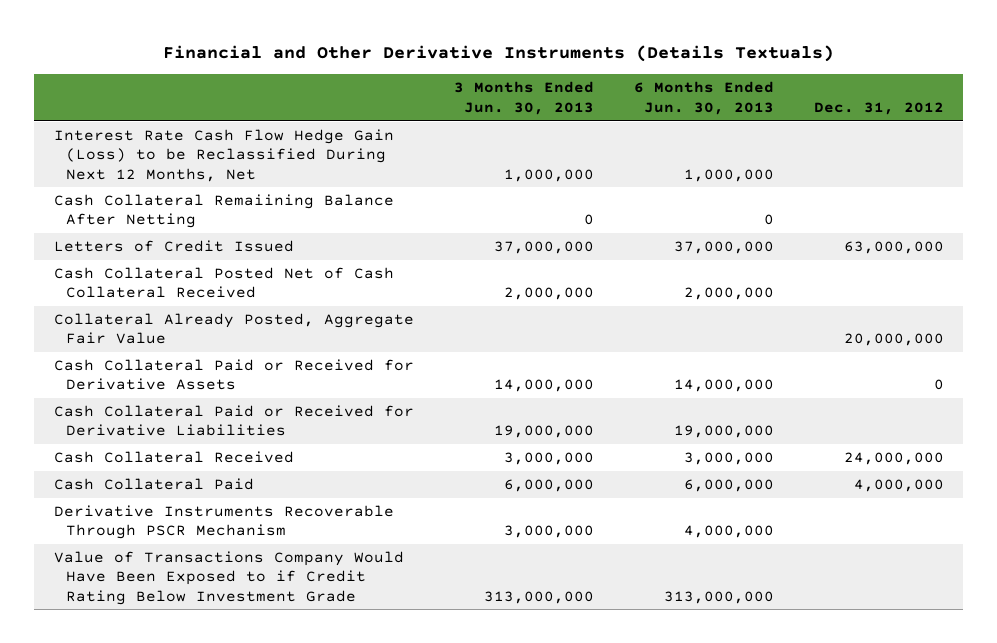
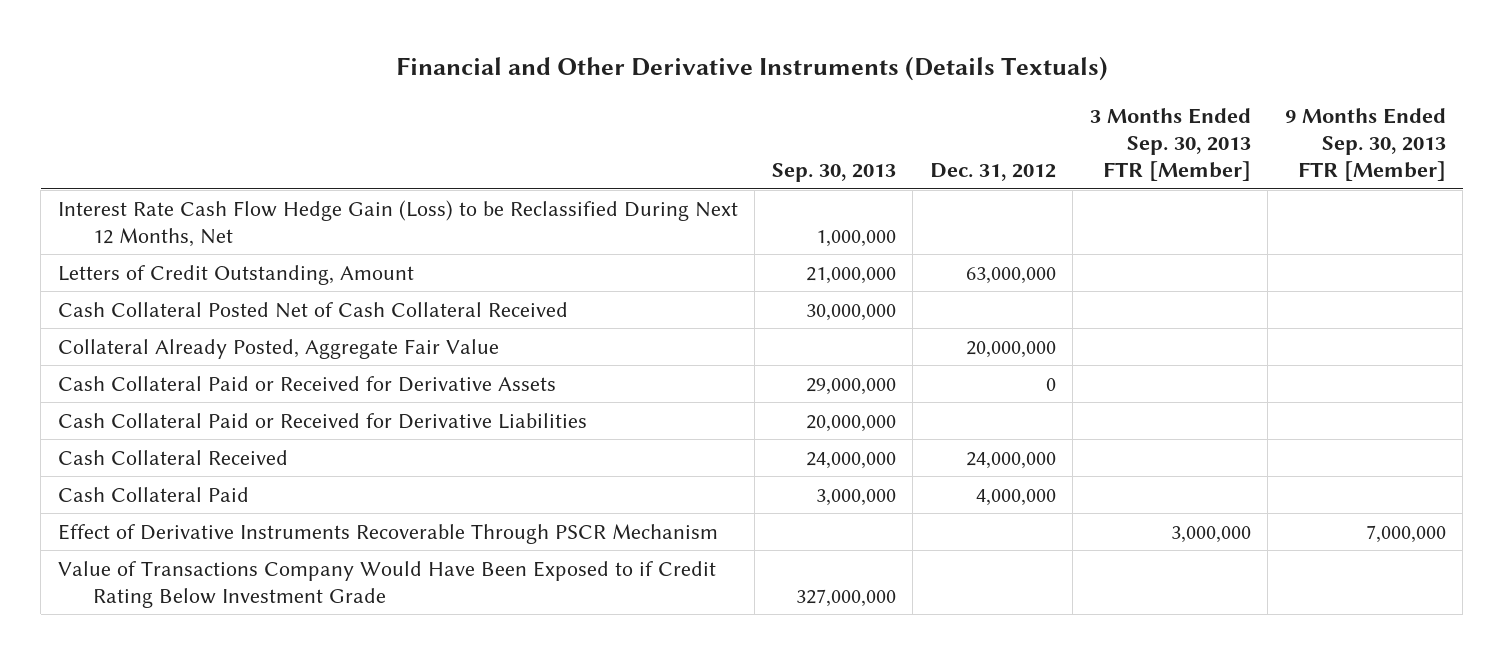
- | 3 Months Ended Jun. 30, 2013 | 6 Months Ended Jun. 30, 2013 | Dec. 31, 2012
+ | Sep. 30, 2013 | Dec. 31, 2012 | 3 Months Ended Sep. 30, 2013 FTR [Member] | 9 Months Ended Sep. 30, 2013 FTR [Member]
- Cash Collateral Remaiining Balance After Netting | 0 | 0 |
- Letters of Credit Issued | 37,000,000 | 37,000,000 | 63,000,000
+ Letters of Credit Outstanding, Amount | 21,000,000 | 63,000,000 | |
- Derivative Instruments Recoverable Through PSCR Mechanism | 3,000,000 | 4,000,000 |
+ Effect of Derivative Instruments Recoverable Through PSCR Mechanism | | | 3,000,000 | 7,000,000

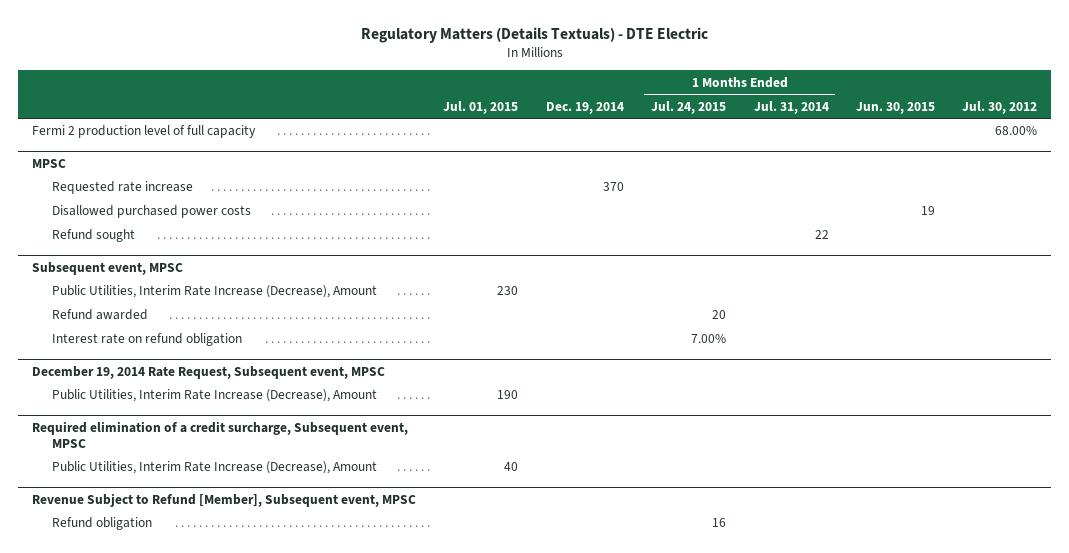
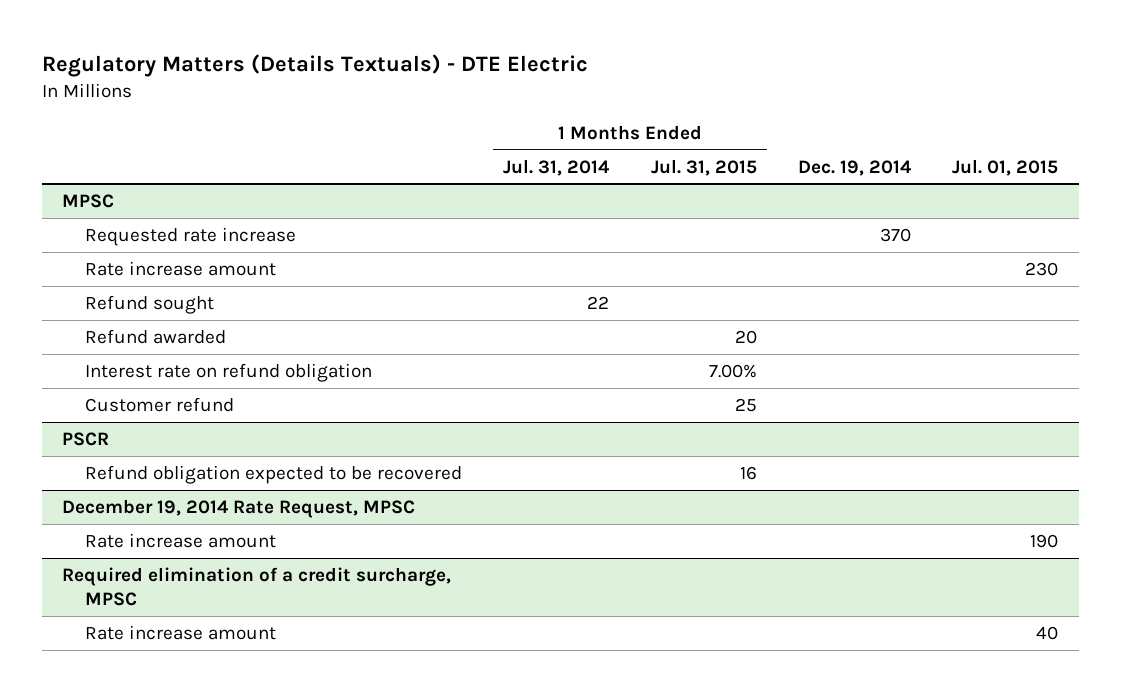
- | Jul. 01, 2015 | Dec. 19, 2014 | 1 Months Ended Jul. 24, 2015 | 1 Months Ended Jul. 31, 2014 | Jun. 30, 2015 | Jul. 30, 2012
+ | 1 Months Ended Jul. 31, 2014 | 1 Months Ended Jul. 31, 2015 | Dec. 19, 2014 | Jul. 01, 2015
- Fermi 2 production level of full capacity | | | | | | 68.00%
@ MPSC
- Disallowed purchased power costs | | | | | 19 |
+ Rate increase amount | | | | 230
- Subsequent event, MPSC
- Public Utilities, Interim Rate Increase (Decrease), Amount | 230 | | | | |
- Refund awarded | | | 20 | | |
- Interest rate on refund obligation | | | 7.00% | | |
- December 19, 2014 Rate Request, Subsequent event, MPSC
- Public Utilities, Interim Rate Increase (Decrease), Amount | 190 | | | | |
- Required elimination of a credit surcharge, Subsequent event, MPSC
- Public Utilities, Interim Rate Increase (Decrease), Amount | 40 | | | | |
- Revenue Subject to Refund [Member], Subsequent event, MPSC
- Refund obligation | | | 16 | | |
@ MPSC
+ Refund awarded | | 20 | |
+ Interest rate on refund obligation | | 7.00% | |
+ Customer refund | | 25 | |
+ PSCR
+ Refund obligation expected to be recovered | | 16 | |
+ December 19, 2014 Rate Request, MPSC
+ Rate increase amount | | | | 190
+ Required elimination of a credit surcharge, MPSC
+ Rate increase amount | | | | 40

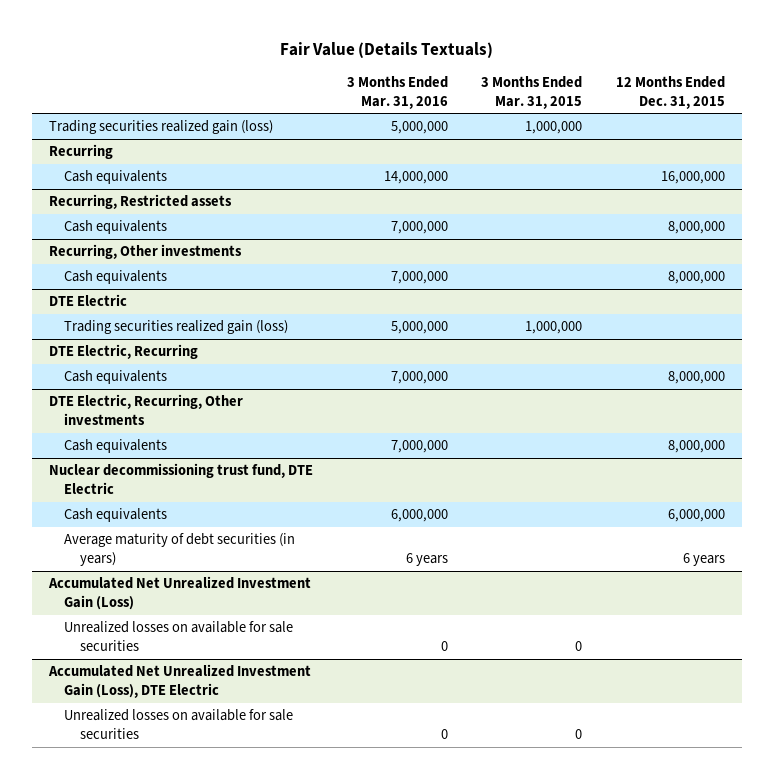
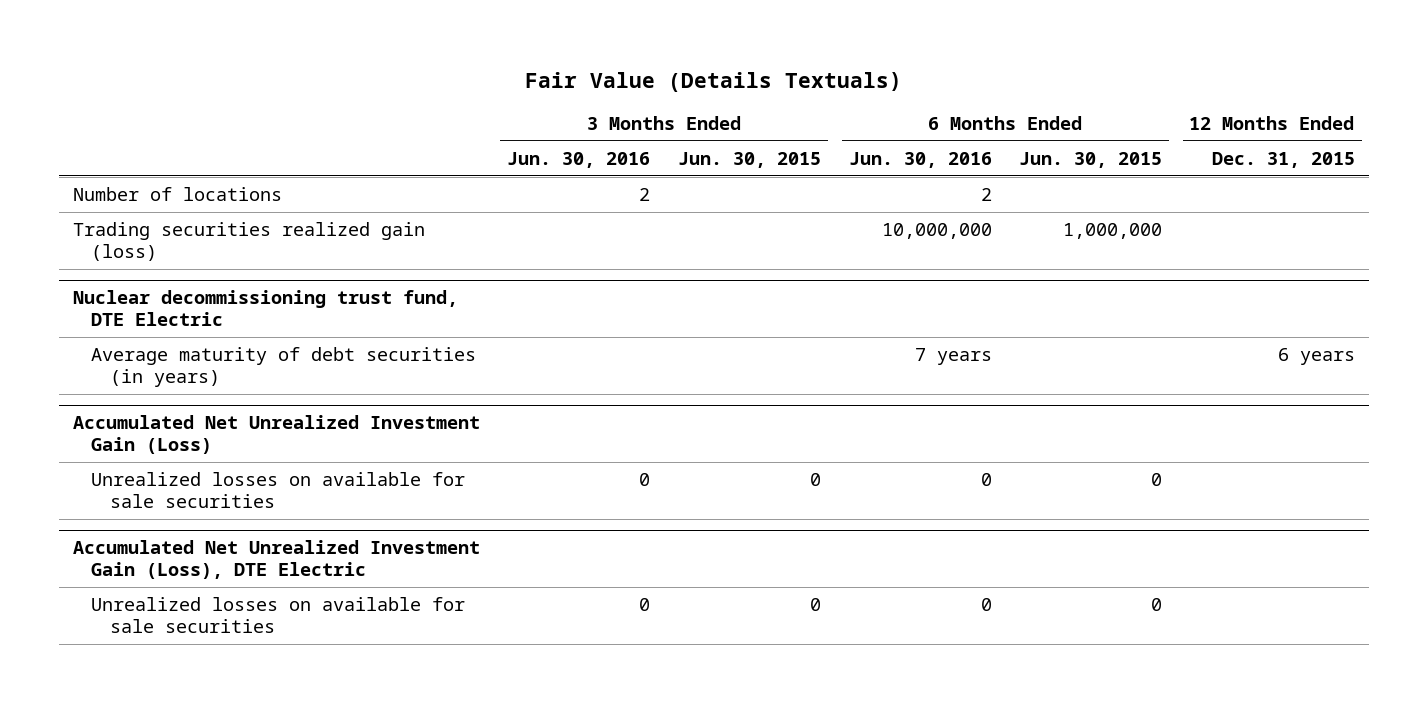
- | 3 Months Ended Mar. 31, 2016 | 3 Months Ended Mar. 31, 2015 | 12 Months Ended Dec. 31, 2015
+ | 3 Months Ended Jun. 30, 2016 | 3 Months Ended Jun. 30, 2015 | 6 Months Ended Jun. 30, 2016 | 6 Months Ended Jun. 30, 2015 | 12 Months Ended Dec. 31, 2015
+ Number of locations | 2 | | 2 | |
- Recurring
- Cash equivalents | 14,000,000 | | 16,000,000
- Recurring, Restricted assets
- Cash equivalents | 7,000,000 | | 8,000,000
- Recurring, Other investments
- Cash equivalents | 7,000,000 | | 8,000,000
- DTE Electric
- Trading securities realized gain (loss) | 5,000,000 | 1,000,000 |
- DTE Electric, Recurring
- Cash equivalents | 7,000,000 | | 8,000,000
- DTE Electric, Recurring, Other investments
- Cash equivalents | 7,000,000 | | 8,000,000
@ Nuclear decommissioning trust fund, DTE Electric
- Cash equivalents | 6,000,000 | | 6,000,000

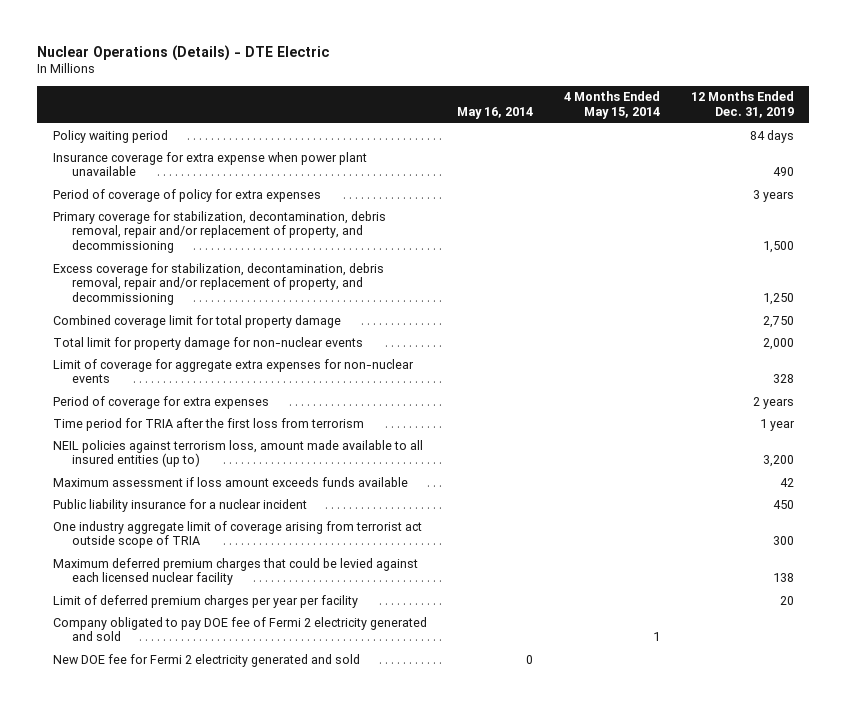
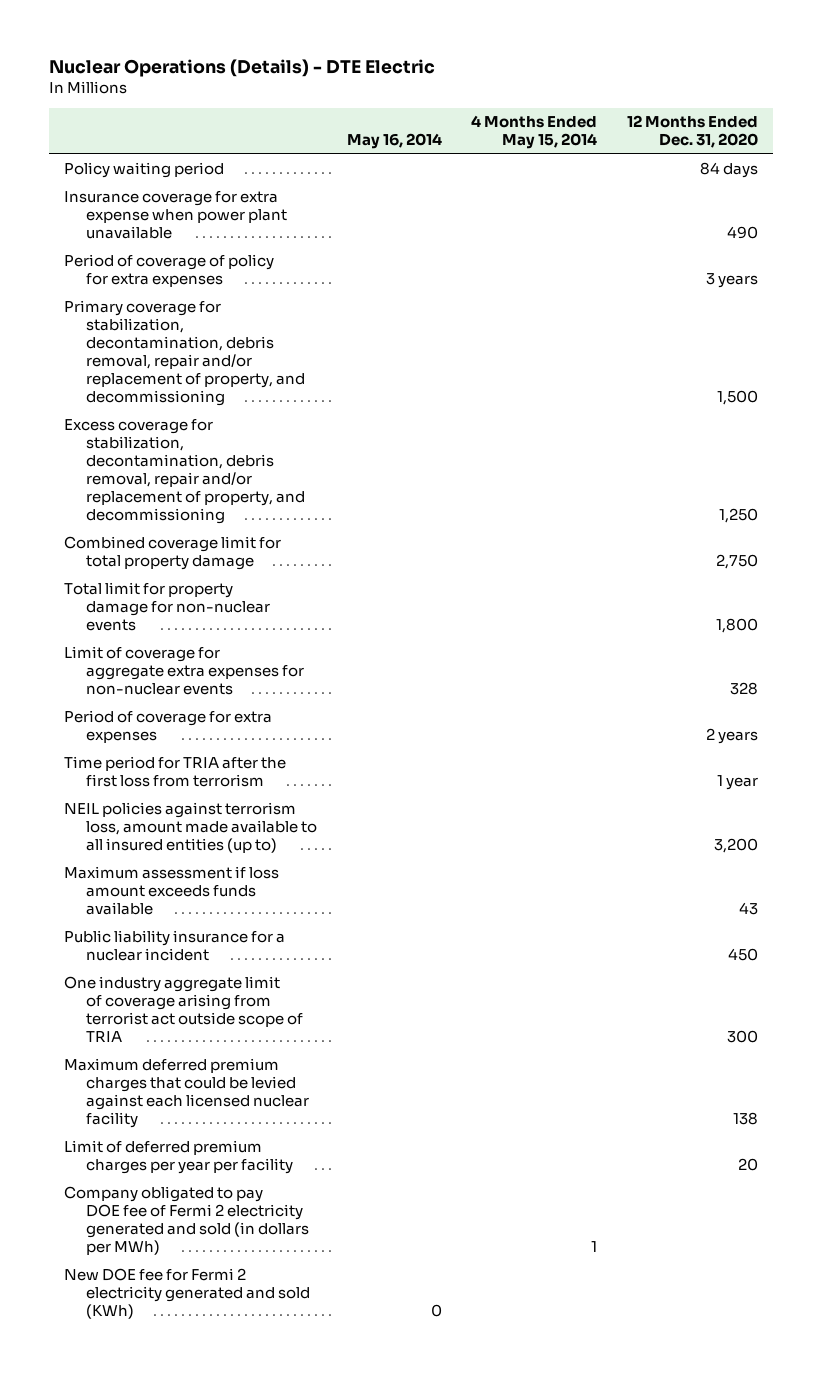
- | May 16, 2014 | 4 Months Ended May 15, 2014 | 12 Months Ended Dec. 31, 2019
+ | May 16, 2014 | 4 Months Ended May 15, 2014 | 12 Months Ended Dec. 31, 2020
- Company obligated to pay DOE fee of Fermi 2 electricity generated and sold | | 1 |
- New DOE fee for Fermi 2 electricity generated and sold | 0 | |
+ Company obligated to pay DOE fee of Fermi 2 electricity generated and sold (in dollars per MWh) | | 1 |
+ New DOE fee for Fermi 2 electricity generated and sold (KWh) | 0 | |

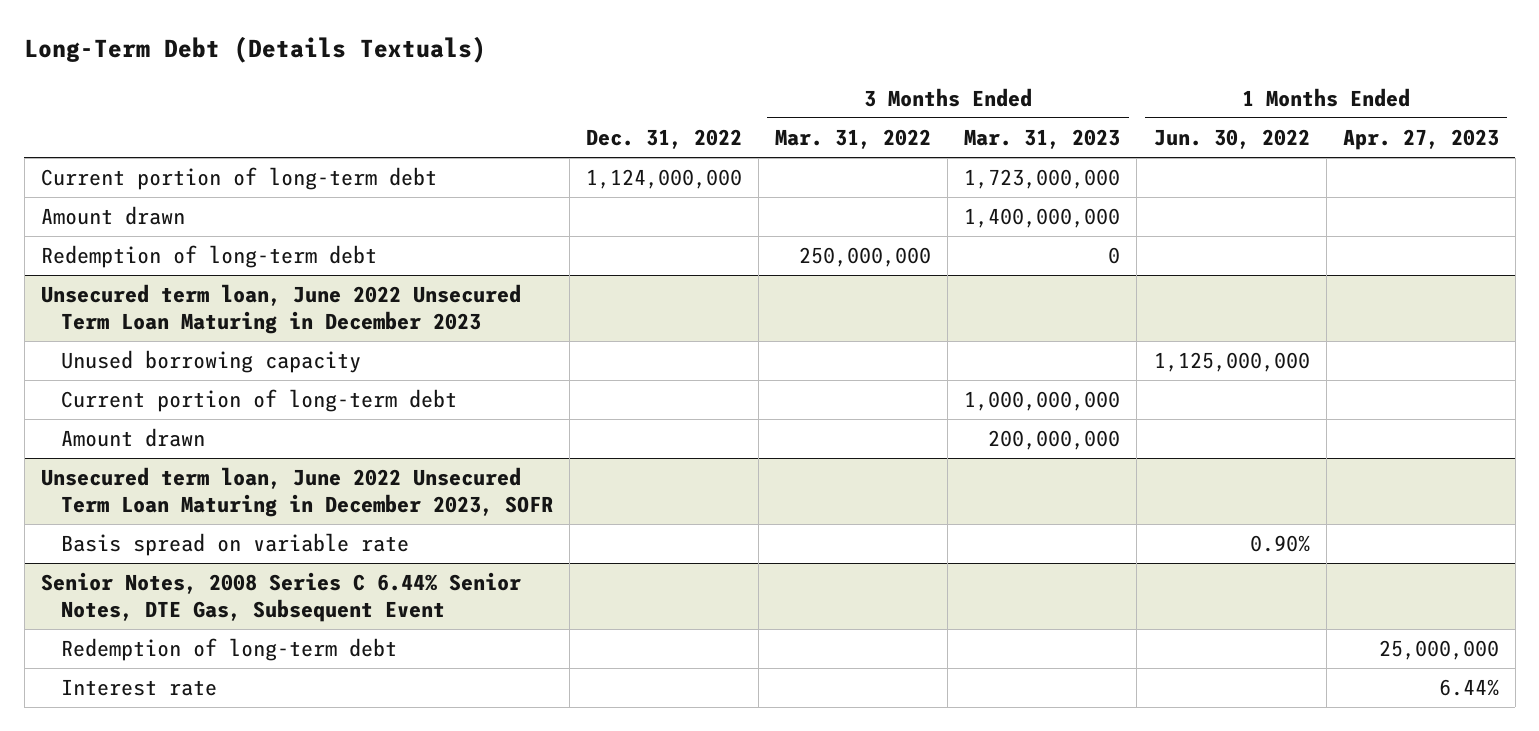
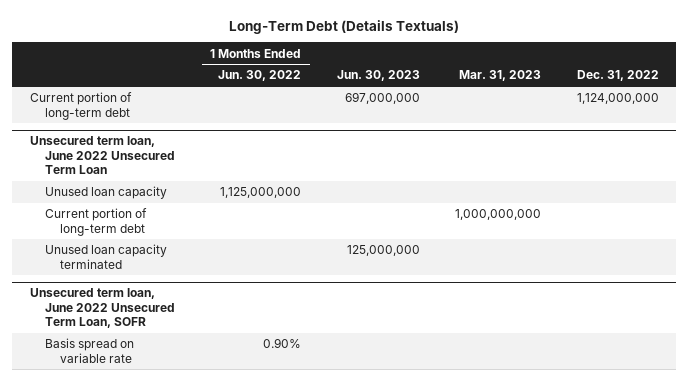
- | Dec. 31, 2022 | 3 Months Ended Mar. 31, 2022 | 3 Months Ended Mar. 31, 2023 | 1 Months Ended Jun. 30, 2022 | 1 Months Ended Apr. 27, 2023
+ | 1 Months Ended Jun. 30, 2022 | Jun. 30, 2023 | Mar. 31, 2023 | Dec. 31, 2022
- Amount drawn | | | 1,400,000,000 | |
- Redemption of long-term debt | | 250,000,000 | 0 | |
- Unsecured term loan, June 2022 Unsecured Term Loan Maturing in December 2023
- Unused borrowing capacity | | | | 1,125,000,000 |
+ Unsecured term loan, June 2022 Unsecured Term Loan
+ Unused loan capacity | 1,125,000,000 | | |
- Amount drawn | | | 200,000,000 | |
- Unsecured term loan, June 2022 Unsecured Term Loan Maturing in December 2023, SOFR
+ Unused loan capacity terminated | | 125,000,000 | |
+ Unsecured term loan, June 2022 Unsecured Term Loan, SOFR
- Senior Notes, 2008 Series C 6.44% Senior Notes, DTE Gas, Subsequent Event
- Redemption of long-term debt | | | | | 25,000,000
- Interest rate | | | | | 6.44%

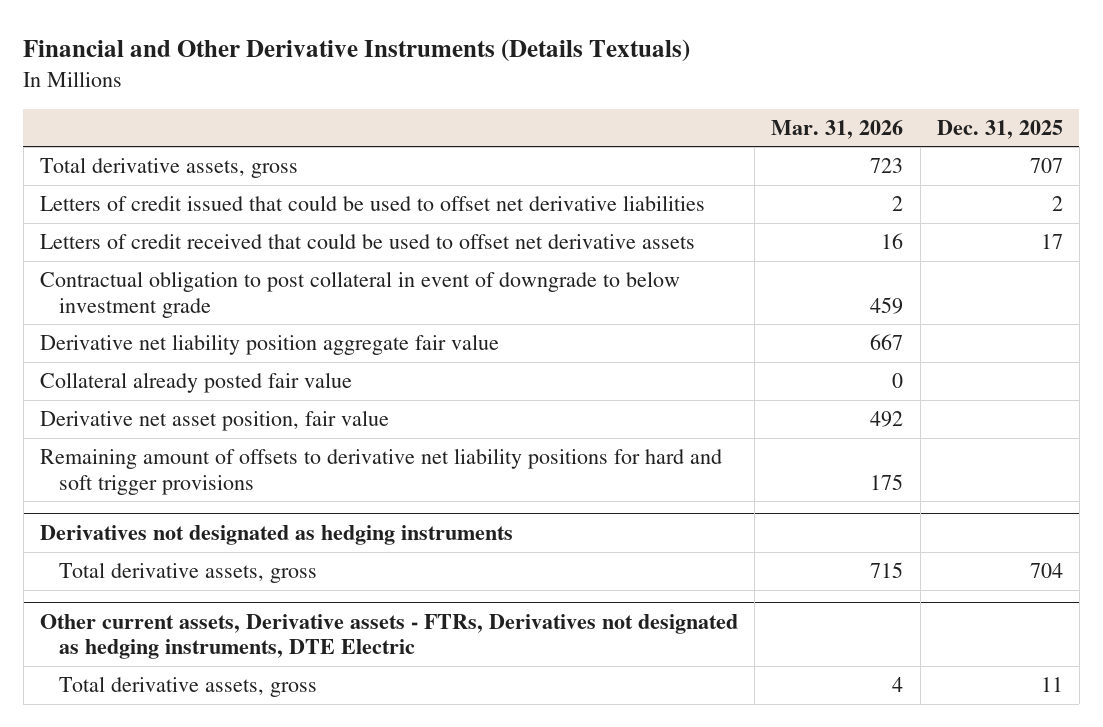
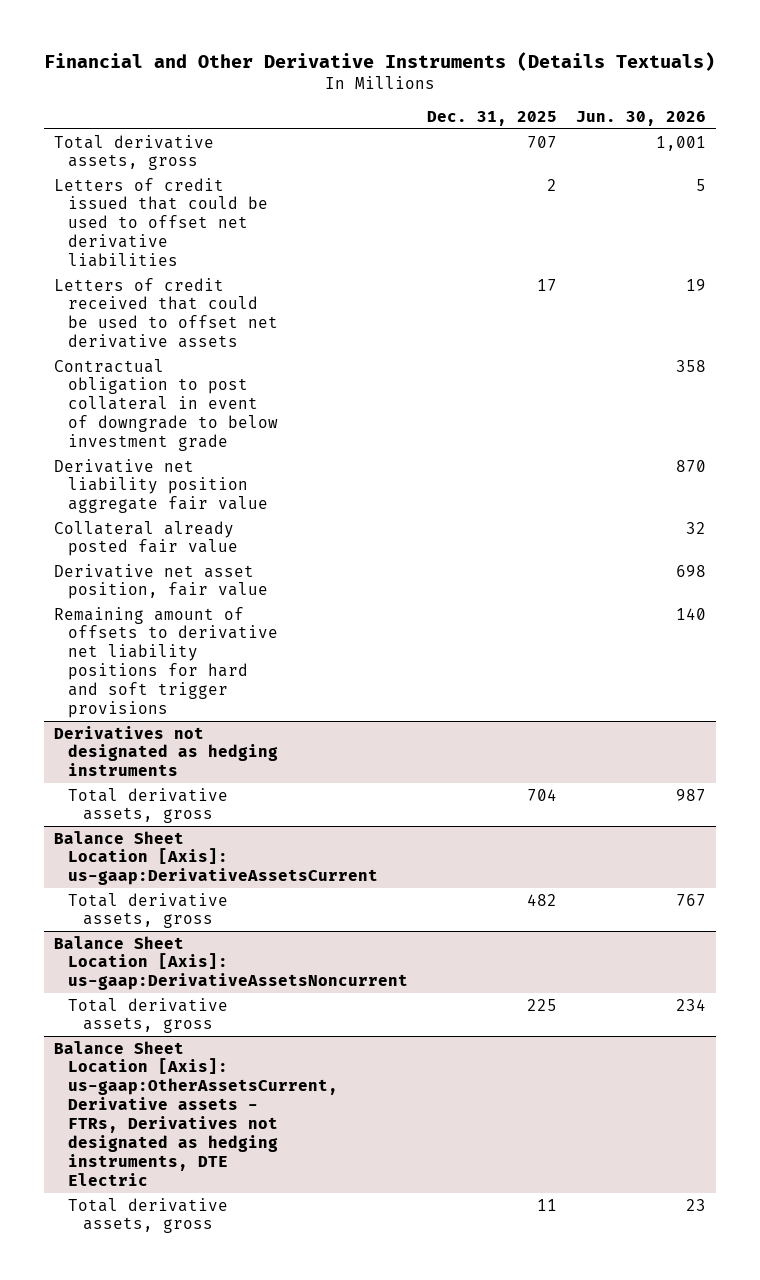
- | Mar. 31, 2026 | Dec. 31, 2025
+ | Dec. 31, 2025 | Jun. 30, 2026
- Other current assets, Derivative assets - FTRs, Derivatives not designated as hedging instruments, DTE Electric
+ Balance Sheet Location [Axis]: us-gaap:DerivativeAssetsCurrent
+ Total derivative assets, gross | 482 | 767
+ Balance Sheet Location [Axis]: us-gaap:DerivativeAssetsNoncurrent
+ Total derivative assets, gross | 225 | 234
+ Balance Sheet Location [Axis]: us-gaap:OtherAssetsCurrent, Derivative assets - FTRs, Derivatives not designated as hedging instruments, DTE Electric

